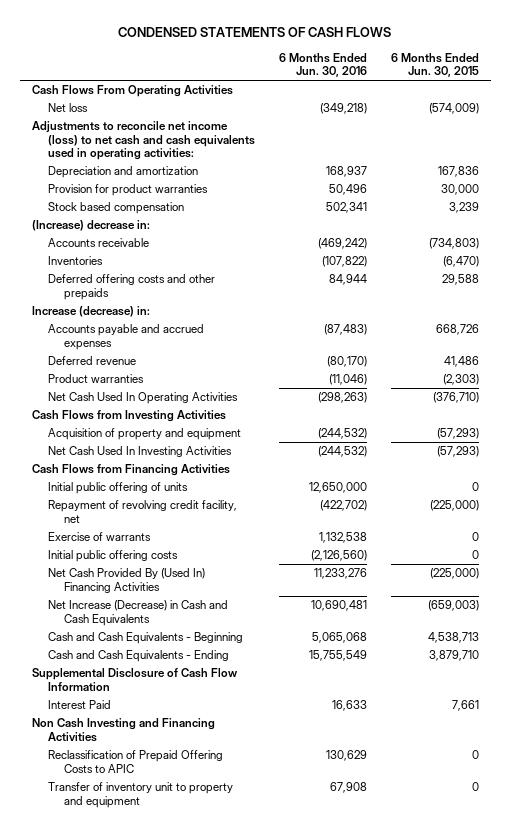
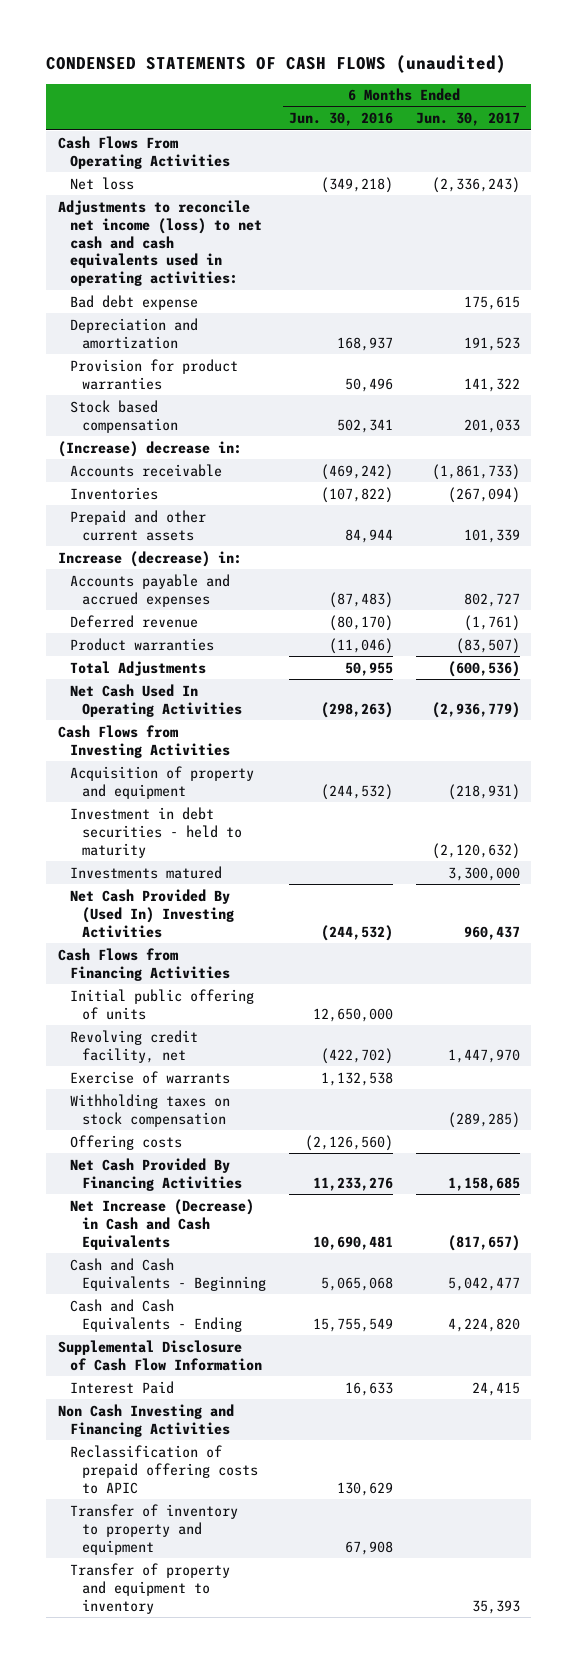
- CONDENSED STATEMENTS OF CASH FLOWS
+ CONDENSED STATEMENTS OF CASH FLOWS (unaudited)
- | 6 Months Ended Jun. 30, 2016 | 6 Months Ended Jun. 30, 2015
+ | 6 Months Ended Jun. 30, 2016 | 6 Months Ended Jun. 30, 2017
+ Bad debt expense | | 175,615
- Deferred offering costs and other prepaids | 84,944 | 29,588
+ Prepaid and other current assets | 84,944 | 101,339
+ Total Adjustments | 50,955 | (600,536)
- Net Cash Used In Investing Activities | (244,532) | (57,293)
+ Investment in debt securities - held to maturity | | (2,120,632)
+ Investments matured | | 3,300,000
+ Net Cash Provided By (Used In) Investing Activities | (244,532) | 960,437
- Repayment of revolving credit facility, net | (422,702) | (225,000)
+ Revolving credit facility, net | (422,702) | 1,447,970
- Initial public offering costs | (2,126,560) | 0
- Net Cash Provided By (Used In) Financing Activities | 11,233,276 | (225,000)
+ Withholding taxes on stock compensation | | (289,285)
+ Offering costs | (2,126,560) |
+ Net Cash Provided By Financing Activities | 11,233,276 | 1,158,685
- Reclassification of Prepaid Offering Costs to APIC | 130,629 | 0
- Transfer of inventory unit to property and equipment | 67,908 | 0
+ Reclassification of prepaid offering costs to APIC | 130,629 |
+ Transfer of inventory to property and equipment | 67,908 |
+ Transfer of property and equipment to inventory | | 35,393

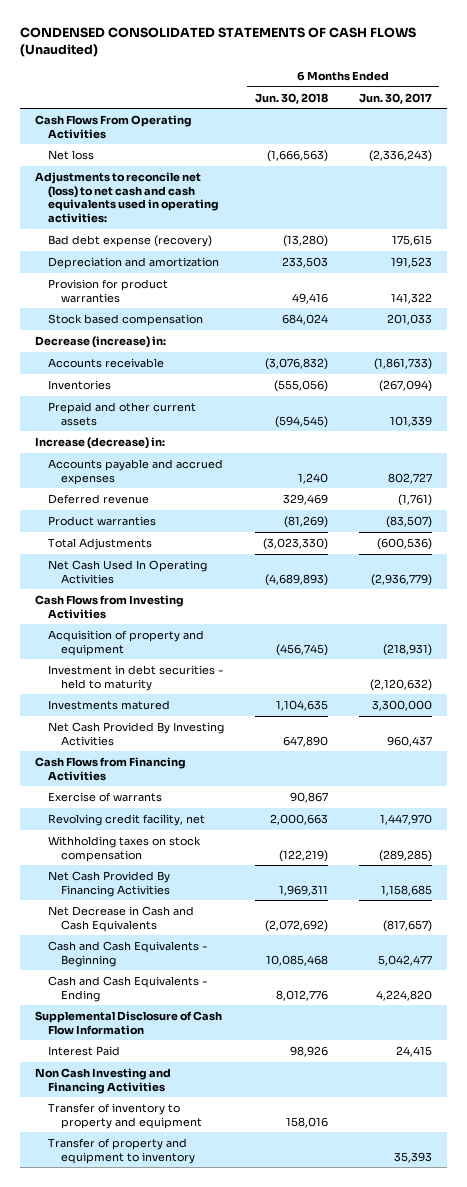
- CONDENSED STATEMENTS OF CASH FLOWS (unaudited)
+ CONDENSED CONSOLIDATED STATEMENTS OF CASH FLOWS (Unaudited)
- | 6 Months Ended Jun. 30, 2016 | 6 Months Ended Jun. 30, 2017
+ | 6 Months Ended Jun. 30, 2018 | 6 Months Ended Jun. 30, 2017
- Adjustments to reconcile net income (loss) to net cash and cash equivalents used in operating activities:
- Bad debt expense | | 175,615
+ Adjustments to reconcile net (loss) to net cash and cash equivalents used in operating activities:
+ Bad debt expense (recovery) | (13,280) | 175,615
- (Increase) decrease in:
+ Decrease (increase) in:
- Net Cash Provided By (Used In) Investing Activities | (244,532) | 960,437
+ Net Cash Provided By Investing Activities | 647,890 | 960,437
- Initial public offering of units | 12,650,000 |
moved down: Revolving credit facility, net | 2,000,663 | 1,447,970
- Offering costs | (2,126,560) |
- Net Increase (Decrease) in Cash and Cash Equivalents | 10,690,481 | (817,657)
+ Net Decrease in Cash and Cash Equivalents | (2,072,692) | (817,657)
- Reclassification of prepaid offering costs to APIC | 130,629 |

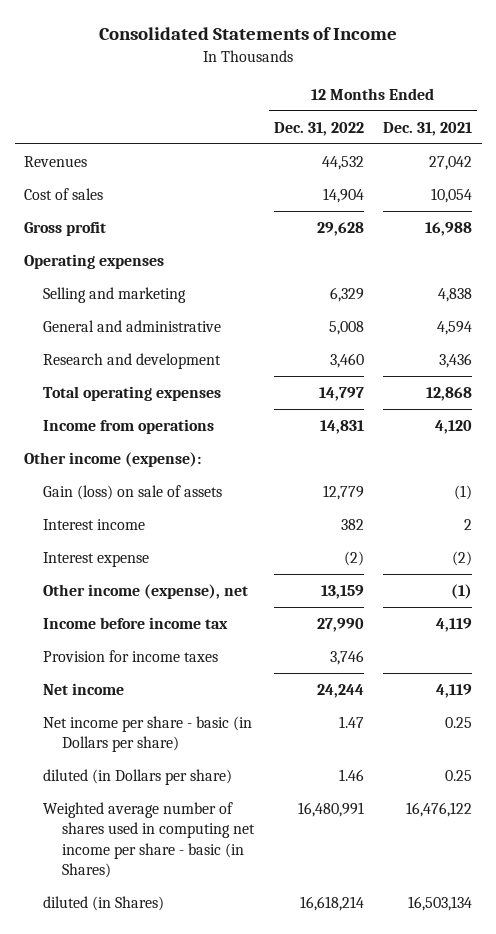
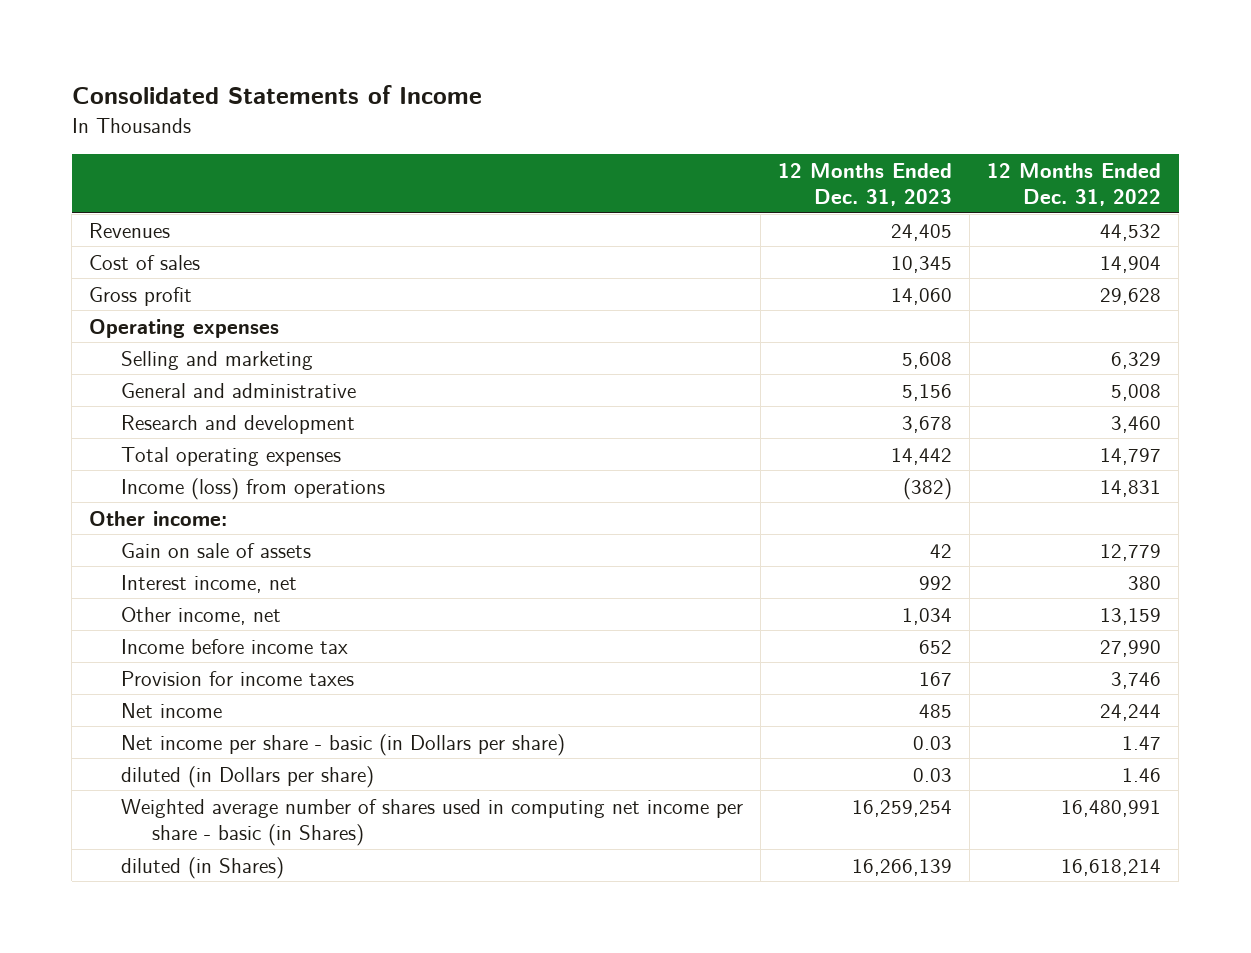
- | 12 Months Ended Dec. 31, 2022 | 12 Months Ended Dec. 31, 2021
+ | 12 Months Ended Dec. 31, 2023 | 12 Months Ended Dec. 31, 2022
- Income from operations | 14,831 | 4,120
- Other income (expense):
- Gain (loss) on sale of assets | 12,779 | (1)
- Interest income | 382 | 2
- Interest expense | (2) | (2)
- Other income (expense), net | 13,159 | (1)
+ Income (loss) from operations | (382) | 14,831
+ Other income:
+ Gain on sale of assets | 42 | 12,779
+ Interest income, net | 992 | 380
+ Other income, net | 1,034 | 13,159

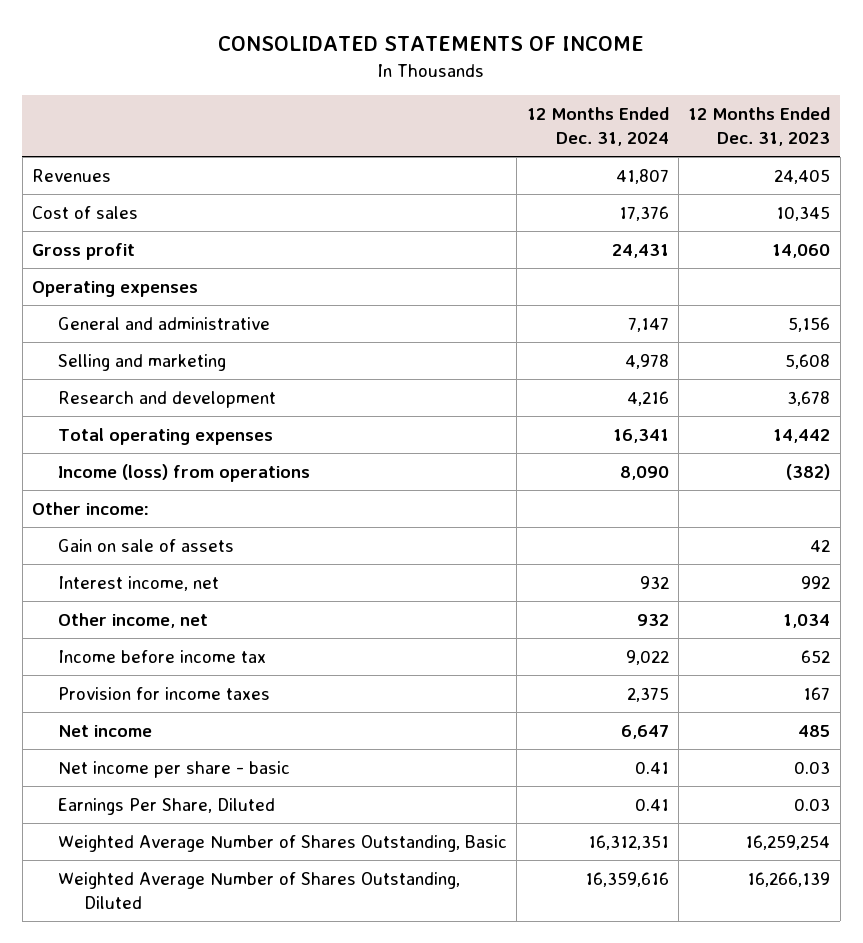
- Consolidated Statements of Income
+ CONSOLIDATED STATEMENTS OF INCOME
- | 12 Months Ended Dec. 31, 2023 | 12 Months Ended Dec. 31, 2022
+ | 12 Months Ended Dec. 31, 2024 | 12 Months Ended Dec. 31, 2023
moved down: Selling and marketing | 4,978 | 5,608
- Net income per share - basic (in Dollars per share) | 0.03 | 1.47
- diluted (in Dollars per share) | 0.03 | 1.46
- Weighted average number of shares used in computing net income per share - basic (in Shares) | 16,259,254 | 16,480,991
- diluted (in Shares) | 16,266,139 | 16,618,214
+ Net income per share - basic | 0.41 | 0.03
+ Earnings Per Share, Diluted | 0.41 | 0.03
+ Weighted Average Number of Shares Outstanding, Basic | 16,312,351 | 16,259,254
+ Weighted Average Number of Shares Outstanding, Diluted | 16,359,616 | 16,266,139

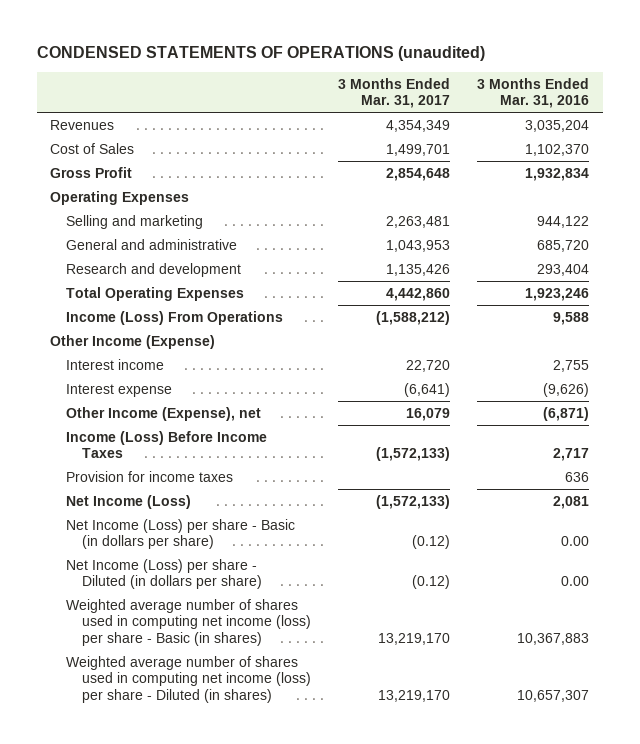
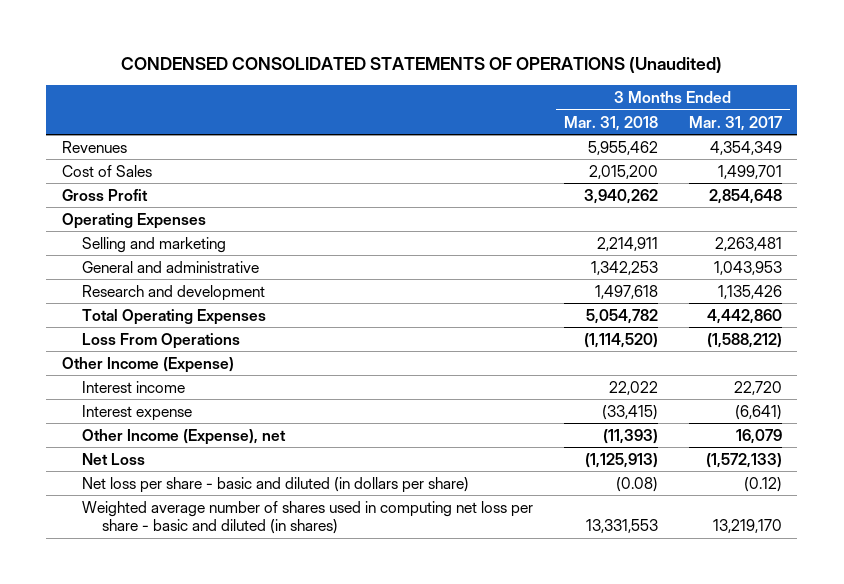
- CONDENSED STATEMENTS OF OPERATIONS (unaudited)
+ CONDENSED CONSOLIDATED STATEMENTS OF OPERATIONS (Unaudited)
- | 3 Months Ended Mar. 31, 2017 | 3 Months Ended Mar. 31, 2016
+ | 3 Months Ended Mar. 31, 2018 | 3 Months Ended Mar. 31, 2017
- Income (Loss) From Operations | (1,588,212) | 9,588
+ Loss From Operations | (1,114,520) | (1,588,212)
- Income (Loss) Before Income Taxes | (1,572,133) | 2,717
- Provision for income taxes | | 636
- Net Income (Loss) | (1,572,133) | 2,081
- Net Income (Loss) per share - Basic (in dollars per share) | (0.12) | 0.00
- Net Income (Loss) per share - Diluted (in dollars per share) | (0.12) | 0.00
- Weighted average number of shares used in computing net income (loss) per share - Basic (in shares) | 13,219,170 | 10,367,883
- Weighted average number of shares used in computing net income (loss) per share - Diluted (in shares) | 13,219,170 | 10,657,307
+ Net Loss | (1,125,913) | (1,572,133)
+ Net loss per share - basic and diluted (in dollars per share) | (0.08) | (0.12)
+ Weighted average number of shares used in computing net loss per share - basic and diluted (in shares) | 13,331,553 | 13,219,170

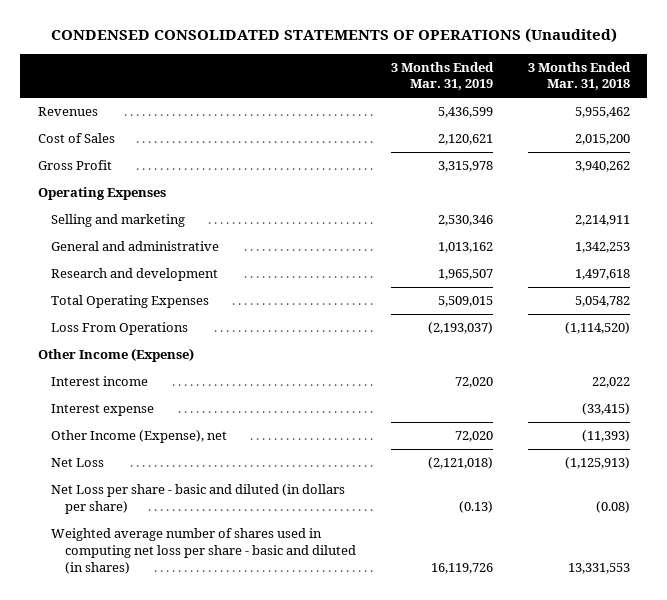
- | 3 Months Ended Mar. 31, 2018 | 3 Months Ended Mar. 31, 2017
+ | 3 Months Ended Mar. 31, 2019 | 3 Months Ended Mar. 31, 2018
- Net loss per share - basic and diluted (in dollars per share) | (0.08) | (0.12)
+ Net Loss per share - basic and diluted (in dollars per share) | (0.13) | (0.08)

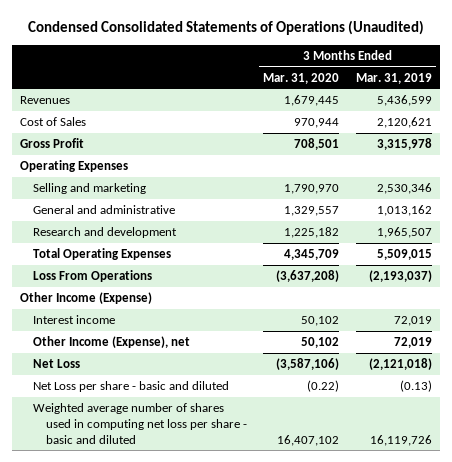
- CONDENSED CONSOLIDATED STATEMENTS OF OPERATIONS (Unaudited)
+ Condensed Consolidated Statements of Operations (Unaudited)
- | 3 Months Ended Mar. 31, 2019 | 3 Months Ended Mar. 31, 2018
+ | 3 Months Ended Mar. 31, 2020 | 3 Months Ended Mar. 31, 2019
- Interest income | 72,020 | 22,022
- Interest expense | | (33,415)
- Other Income (Expense), net | 72,020 | (11,393)
+ Interest income | 50,102 | 72,019
+ Other Income (Expense), net | 50,102 | 72,019
- Net Loss per share - basic and diluted (in dollars per share) | (0.13) | (0.08)
- Weighted average number of shares used in computing net loss per share - basic and diluted (in shares) | 16,119,726 | 13,331,553
+ Net Loss per share - basic and diluted | (0.22) | (0.13)
+ Weighted average number of shares used in computing net loss per share - basic and diluted | 16,407,102 | 16,119,726

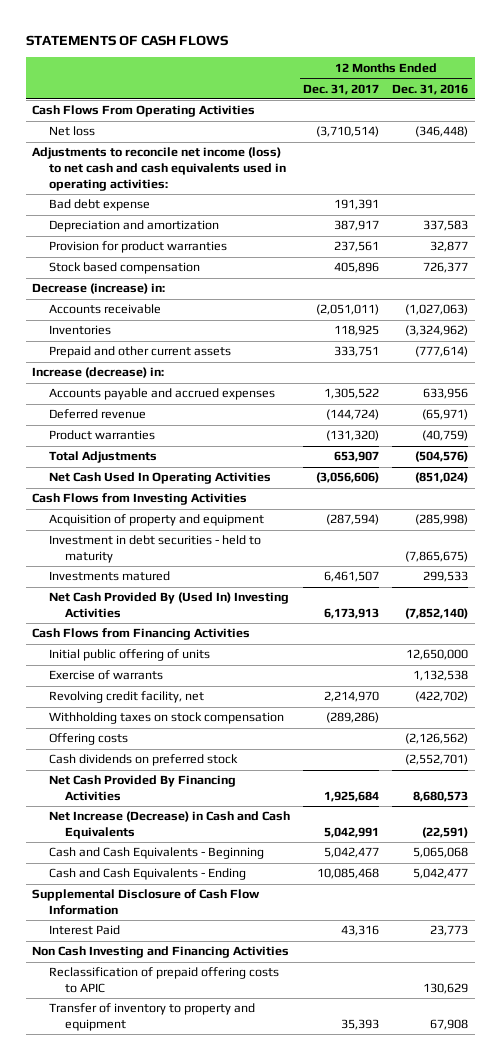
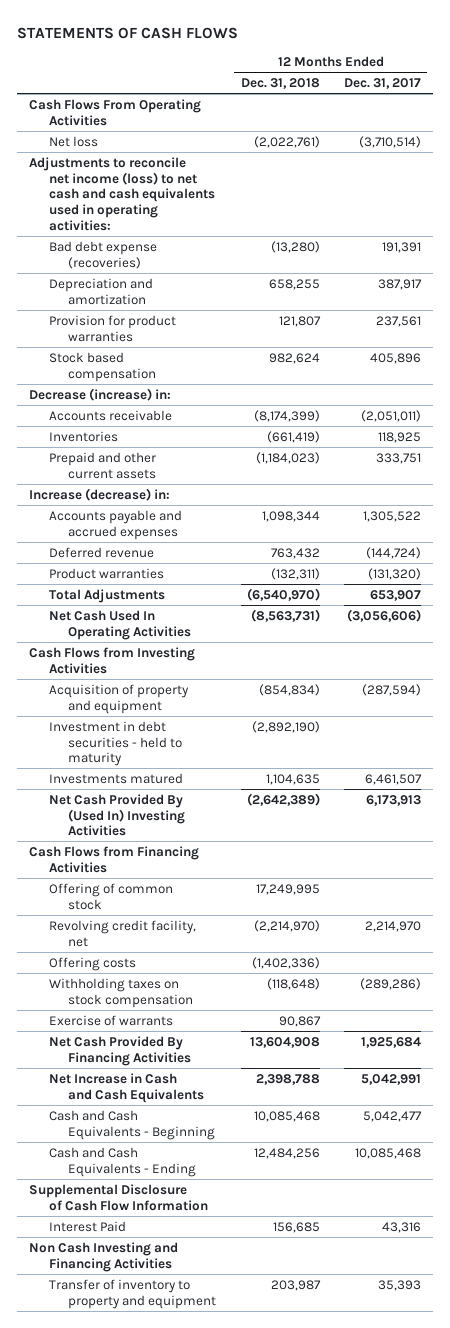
- | 12 Months Ended Dec. 31, 2017 | 12 Months Ended Dec. 31, 2016
+ | 12 Months Ended Dec. 31, 2018 | 12 Months Ended Dec. 31, 2017
- Bad debt expense | 191,391 |
+ Bad debt expense (recoveries) | (13,280) | 191,391
- Initial public offering of units | | 12,650,000
+ Offering of common stock | 17,249,995 |
- Cash dividends on preferred stock | | (2,552,701)
moved down: Withholding taxes on stock compensation | (118,648) | (289,286)
moved down: Exercise of warrants | 90,867 |
- Net Increase (Decrease) in Cash and Cash Equivalents | 5,042,991 | (22,591)
+ Net Increase in Cash and Cash Equivalents | 2,398,788 | 5,042,991
- Reclassification of prepaid offering costs to APIC | | 130,629

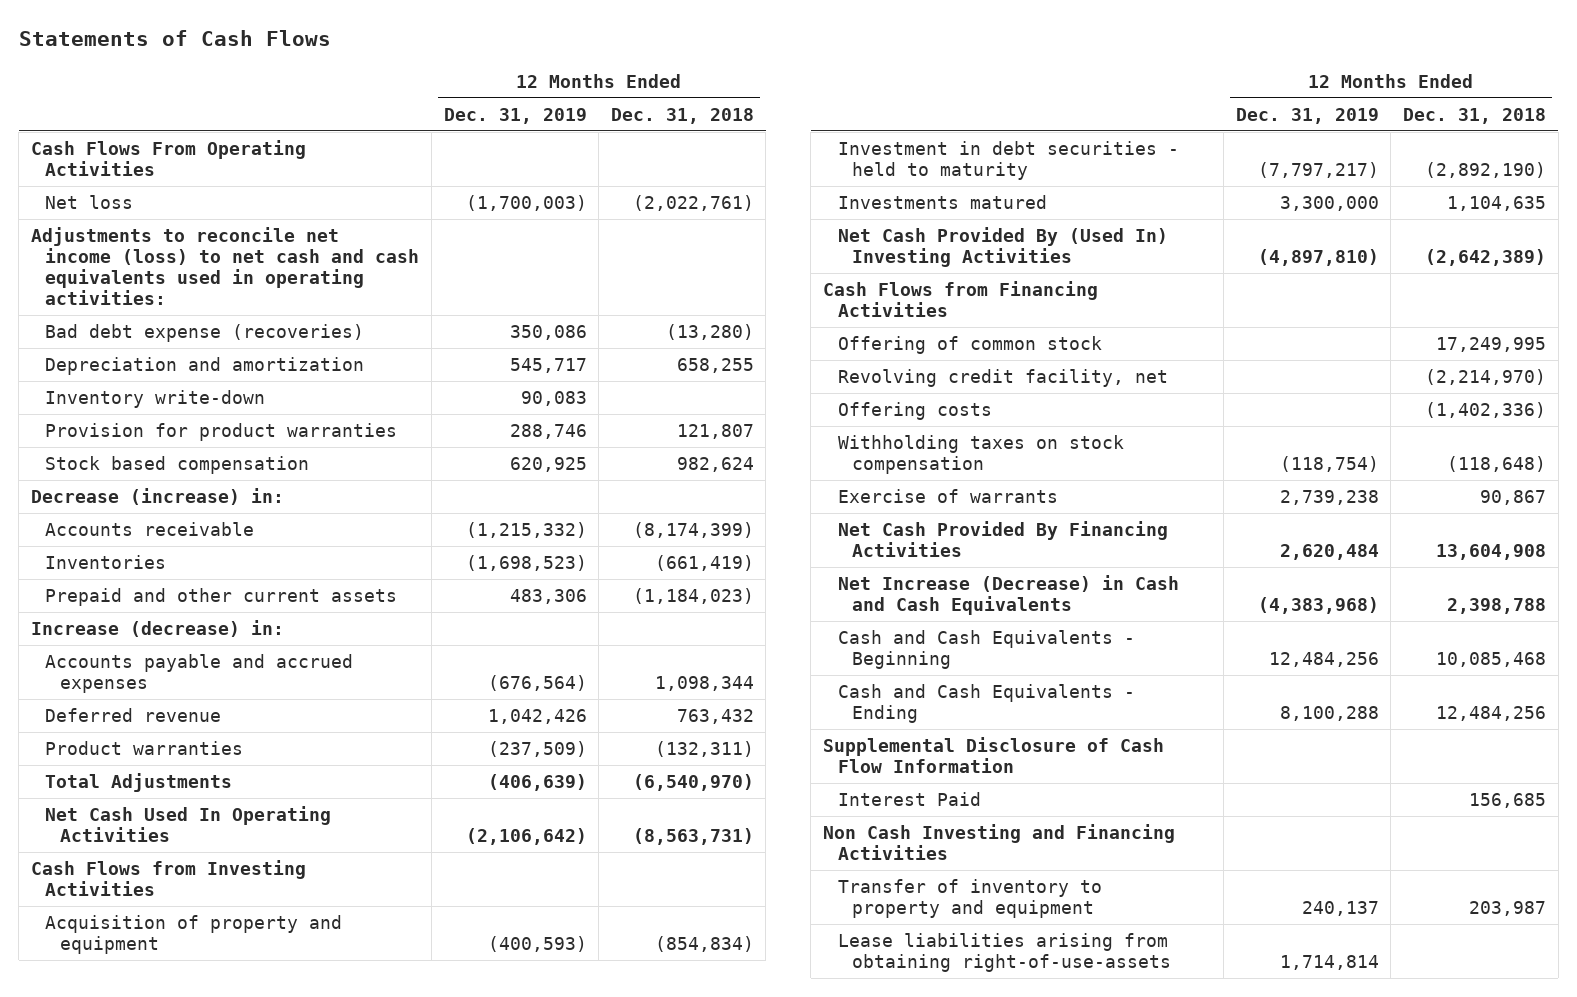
- STATEMENTS OF CASH FLOWS
+ Statements of Cash Flows
- | 12 Months Ended Dec. 31, 2018 | 12 Months Ended Dec. 31, 2017
+ | 12 Months Ended Dec. 31, 2019 | 12 Months Ended Dec. 31, 2018
+ Inventory write-down | 90,083 |
- Net Increase in Cash and Cash Equivalents | 2,398,788 | 5,042,991
+ Net Increase (Decrease) in Cash and Cash Equivalents | (4,383,968) | 2,398,788
+ Lease liabilities arising from obtaining right-of-use-assets | 1,714,814 |

